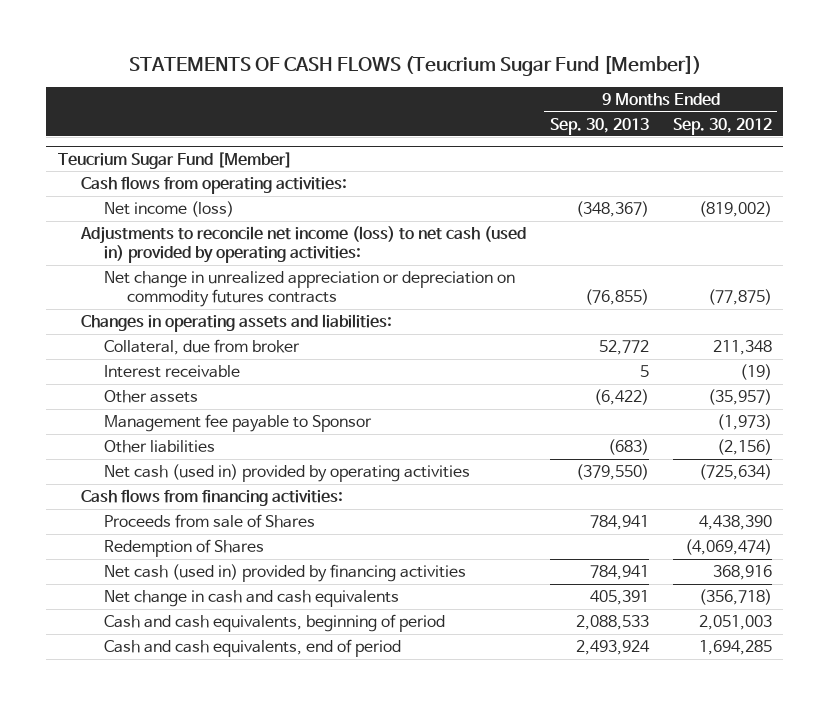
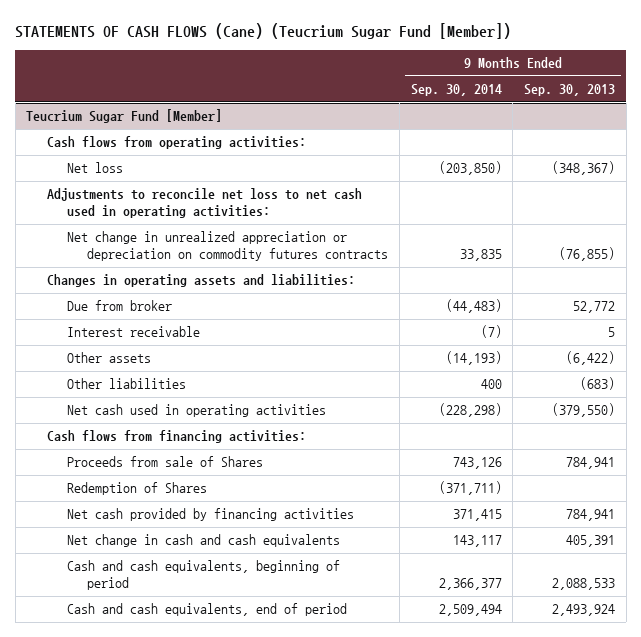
- STATEMENTS OF CASH FLOWS (Teucrium Sugar Fund [Member])
+ STATEMENTS OF CASH FLOWS (Cane) (Teucrium Sugar Fund [Member])
- | 9 Months Ended Sep. 30, 2013 | 9 Months Ended Sep. 30, 2012
+ | 9 Months Ended Sep. 30, 2014 | 9 Months Ended Sep. 30, 2013
@ Teucrium Sugar Fund [Member]
- Net income (loss) | (348,367) | (819,002)
- Adjustments to reconcile net income (loss) to net cash (used in) provided by operating activities:
+ Net loss | (203,850) | (348,367)
+ Adjustments to reconcile net loss to net cash used in operating activities:
- Collateral, due from broker | 52,772 | 211,348
+ Due from broker | (44,483) | 52,772
- Management fee payable to Sponsor | | (1,973)
- Net cash (used in) provided by operating activities | (379,550) | (725,634)
+ Net cash used in operating activities | (228,298) | (379,550)
- Net cash (used in) provided by financing activities | 784,941 | 368,916
+ Net cash provided by financing activities | 371,415 | 784,941

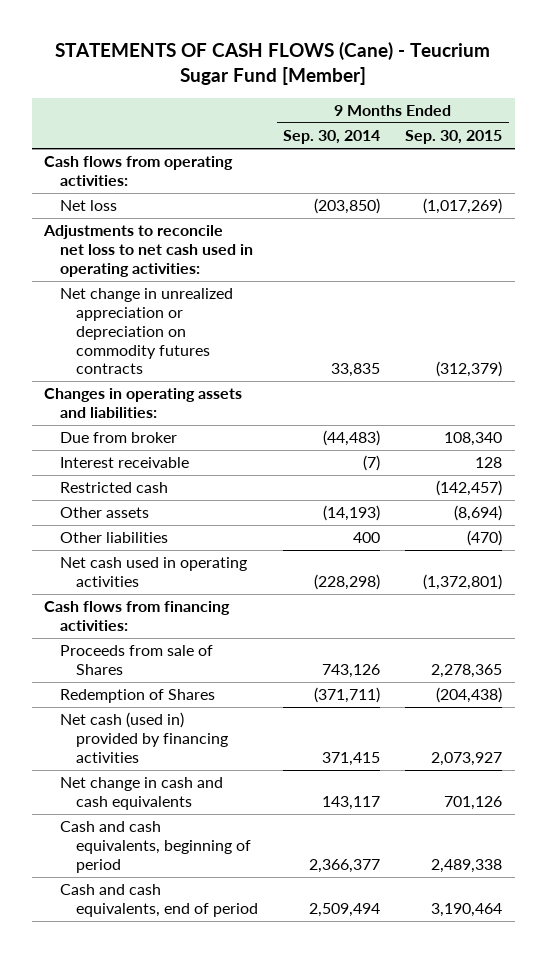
- STATEMENTS OF CASH FLOWS (Cane) (Teucrium Sugar Fund [Member])
+ STATEMENTS OF CASH FLOWS (Cane) - Teucrium Sugar Fund [Member]
- | 9 Months Ended Sep. 30, 2014 | 9 Months Ended Sep. 30, 2013
+ | 9 Months Ended Sep. 30, 2014 | 9 Months Ended Sep. 30, 2015
- Teucrium Sugar Fund [Member]
+ Restricted cash | | (142,457)
- Net cash provided by financing activities | 371,415 | 784,941
+ Net cash (used in) provided by financing activities | 371,415 | 2,073,927

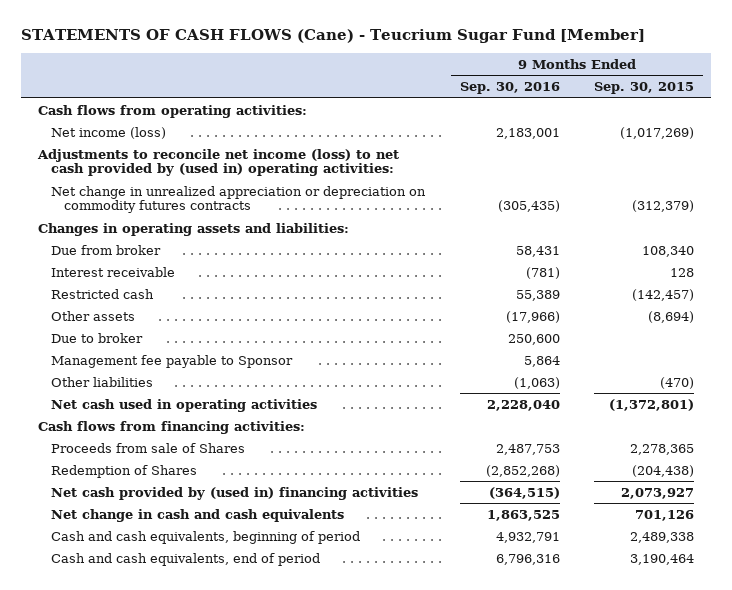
- | 9 Months Ended Sep. 30, 2014 | 9 Months Ended Sep. 30, 2015
+ | 9 Months Ended Sep. 30, 2016 | 9 Months Ended Sep. 30, 2015
- Net loss | (203,850) | (1,017,269)
- Adjustments to reconcile net loss to net cash used in operating activities:
+ Net income (loss) | 2,183,001 | (1,017,269)
+ Adjustments to reconcile net income (loss) to net cash provided by (used in) operating activities:
+ Due to broker | 250,600 |
+ Management fee payable to Sponsor | 5,864 |
- Net cash (used in) provided by financing activities | 371,415 | 2,073,927
+ Net cash provided by (used in) financing activities | (364,515) | 2,073,927

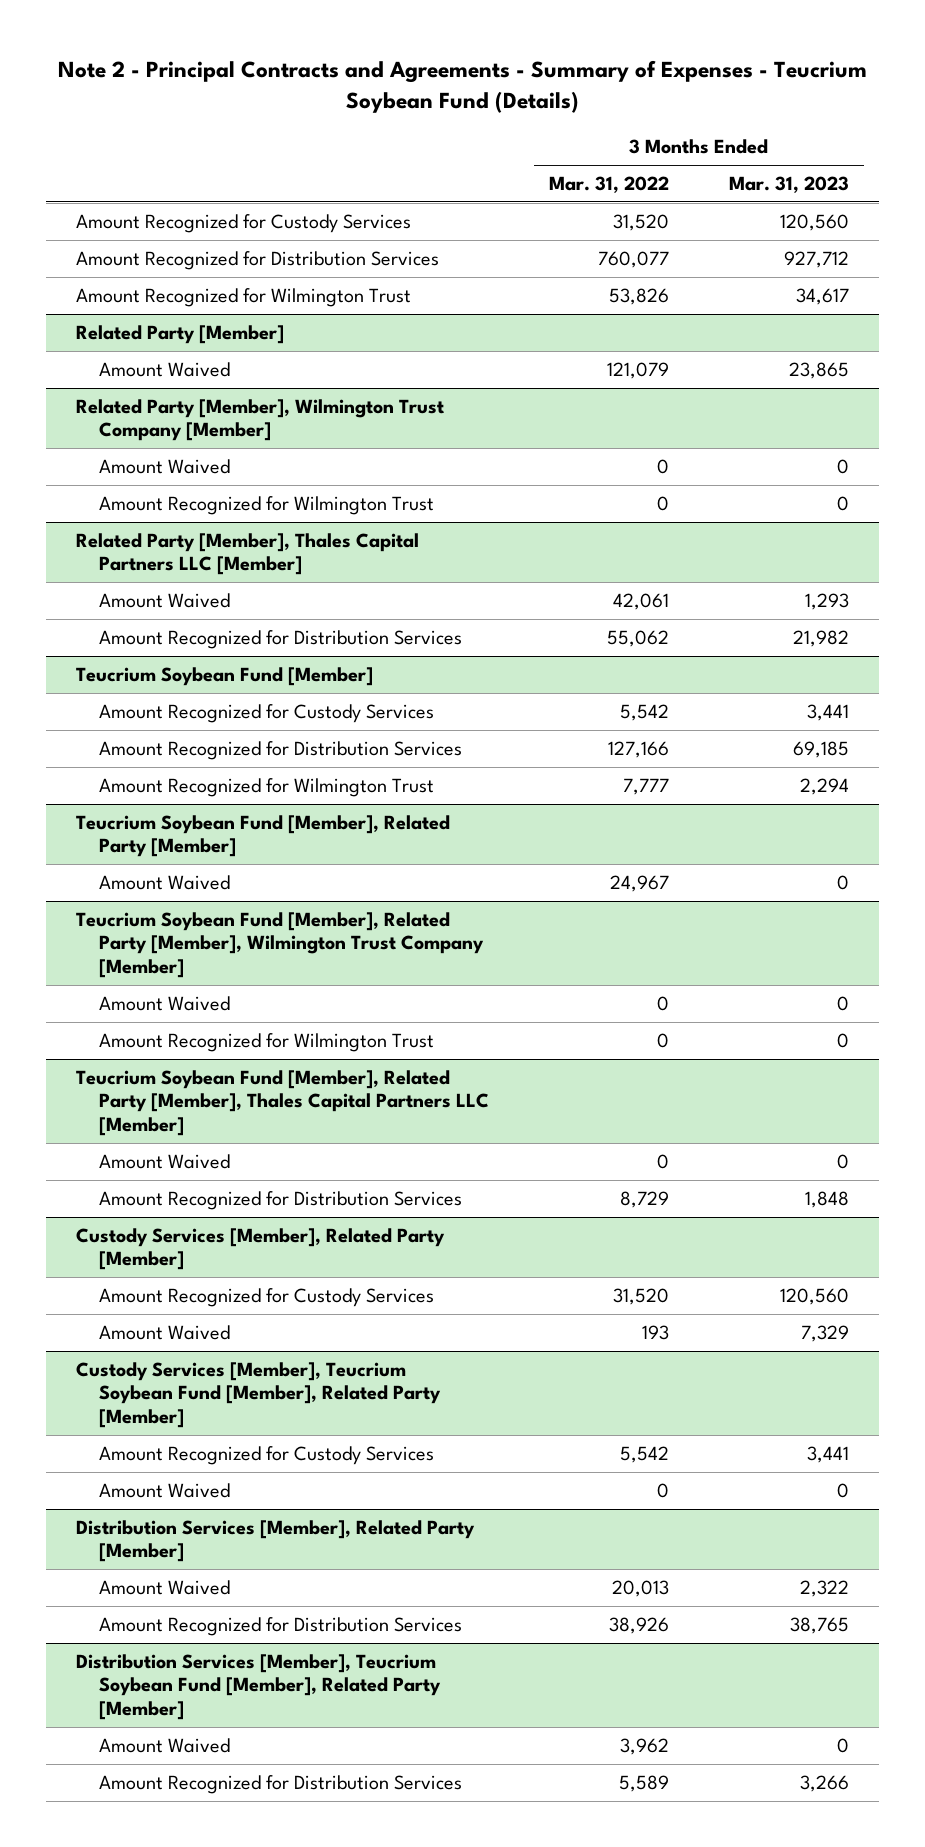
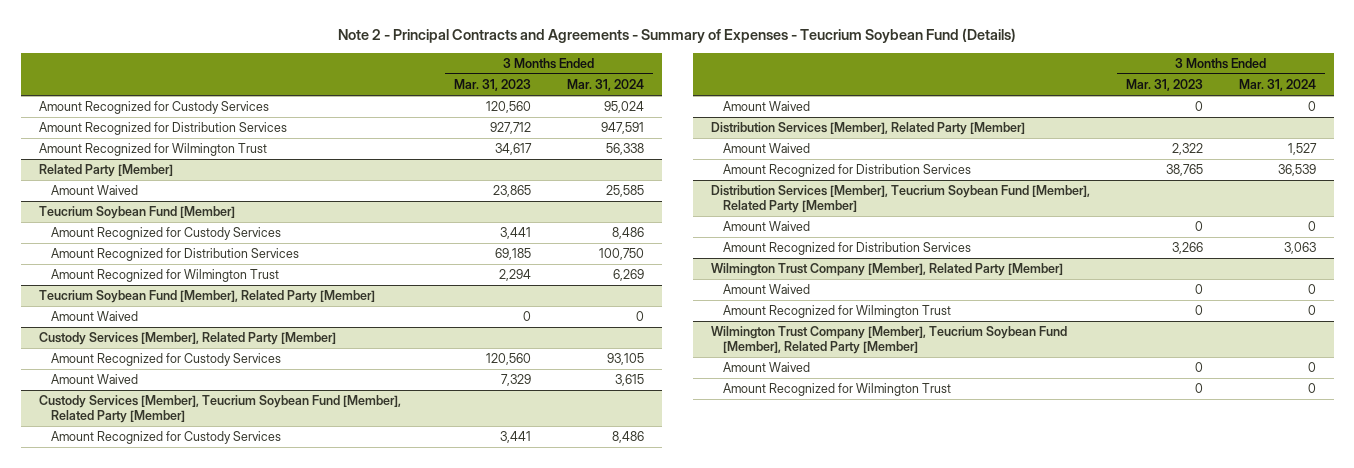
- | 3 Months Ended Mar. 31, 2022 | 3 Months Ended Mar. 31, 2023
+ | 3 Months Ended Mar. 31, 2023 | 3 Months Ended Mar. 31, 2024
- Related Party [Member], Wilmington Trust Company [Member]
- Amount Waived | 0 | 0
- Amount Recognized for Wilmington Trust | 0 | 0
- Related Party [Member], Thales Capital Partners LLC [Member]
- Amount Waived | 42,061 | 1,293
- Amount Recognized for Distribution Services | 55,062 | 21,982
- Teucrium Soybean Fund [Member], Related Party [Member], Wilmington Trust Company [Member]
- Amount Waived | 0 | 0
- Amount Recognized for Wilmington Trust | 0 | 0
- Teucrium Soybean Fund [Member], Related Party [Member], Thales Capital Partners LLC [Member]
- Amount Waived | 0 | 0
- Amount Recognized for Distribution Services | 8,729 | 1,848
+ Wilmington Trust Company [Member], Related Party [Member]
+ Amount Waived | 0 | 0
+ Amount Recognized for Wilmington Trust | 0 | 0
+ Wilmington Trust Company [Member], Teucrium Soybean Fund [Member], Related Party [Member]
+ Amount Waived | 0 | 0
+ Amount Recognized for Wilmington Trust | 0 | 0

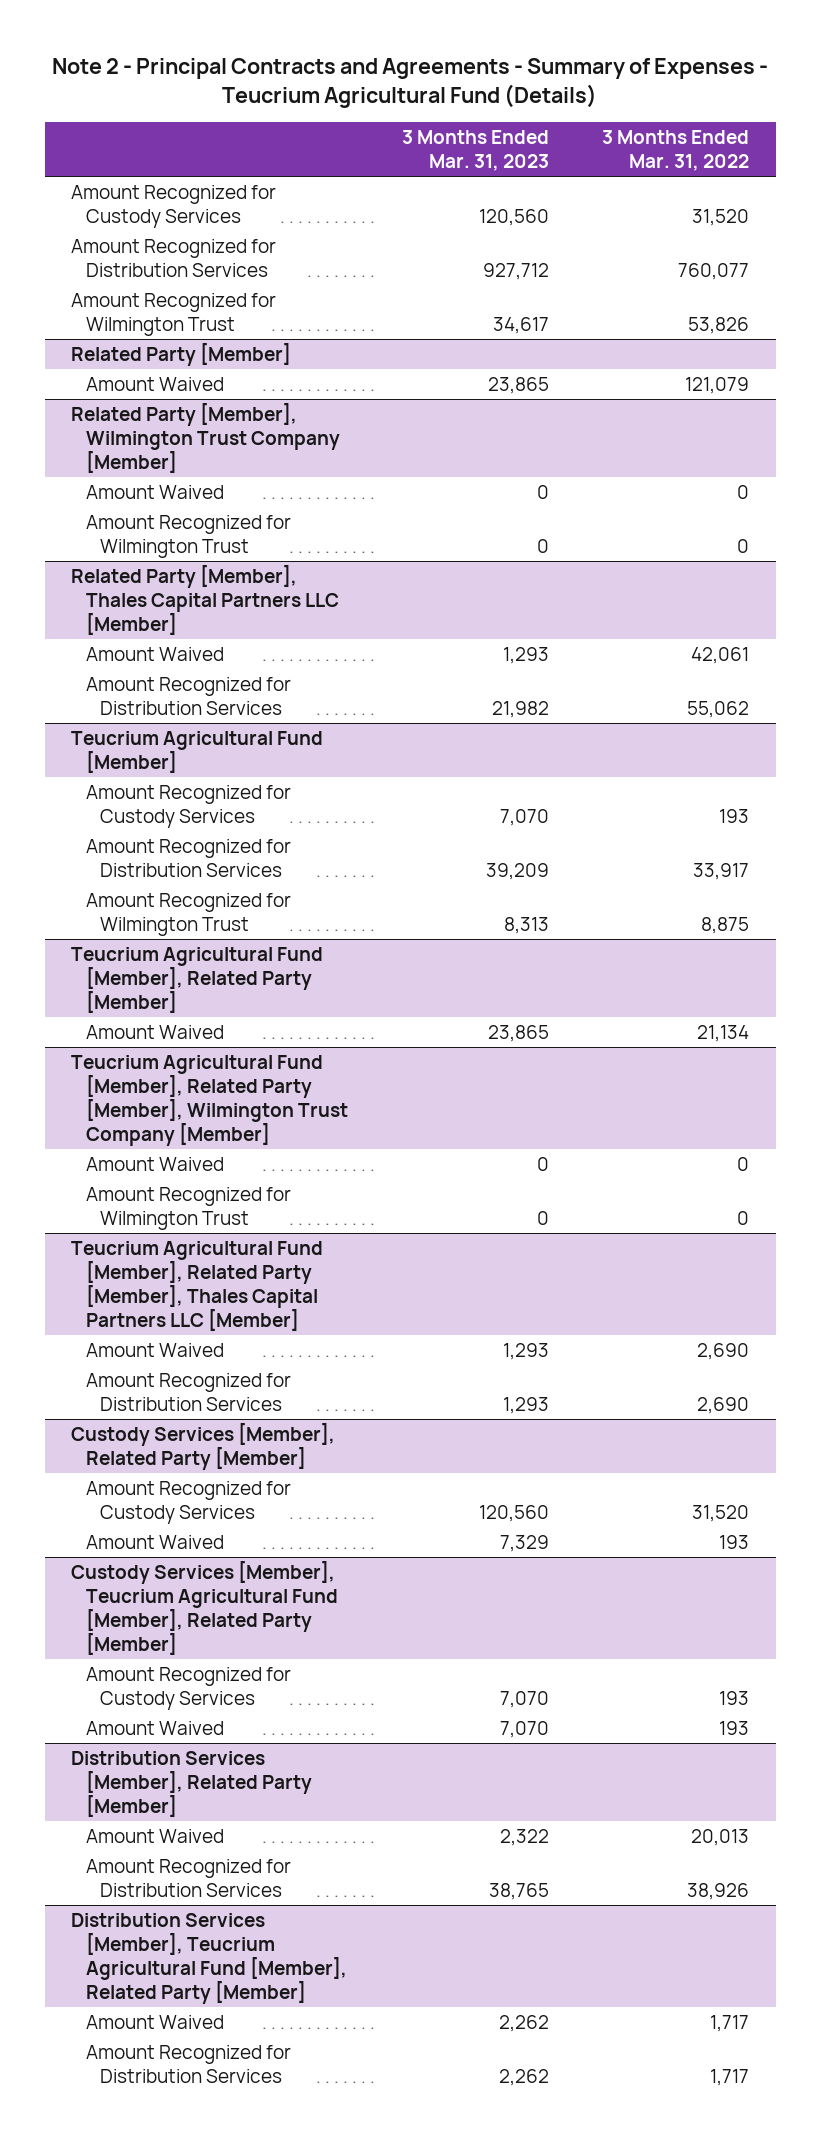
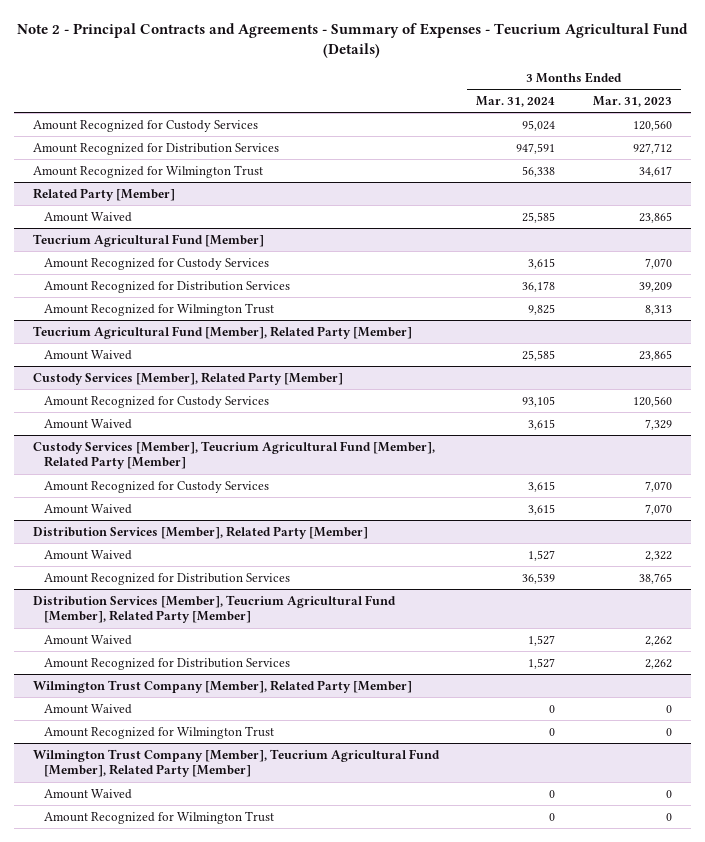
- | 3 Months Ended Mar. 31, 2023 | 3 Months Ended Mar. 31, 2022
+ | 3 Months Ended Mar. 31, 2024 | 3 Months Ended Mar. 31, 2023
- Related Party [Member], Wilmington Trust Company [Member]
- Amount Waived | 0 | 0
- Amount Recognized for Wilmington Trust | 0 | 0
- Related Party [Member], Thales Capital Partners LLC [Member]
- Amount Waived | 1,293 | 42,061
- Amount Recognized for Distribution Services | 21,982 | 55,062
- Teucrium Agricultural Fund [Member], Related Party [Member], Wilmington Trust Company [Member]
- Amount Waived | 0 | 0
- Amount Recognized for Wilmington Trust | 0 | 0
- Teucrium Agricultural Fund [Member], Related Party [Member], Thales Capital Partners LLC [Member]
- Amount Waived | 1,293 | 2,690
- Amount Recognized for Distribution Services | 1,293 | 2,690
+ Wilmington Trust Company [Member], Related Party [Member]
+ Amount Waived | 0 | 0
+ Amount Recognized for Wilmington Trust | 0 | 0
+ Wilmington Trust Company [Member], Teucrium Agricultural Fund [Member], Related Party [Member]
+ Amount Waived | 0 | 0
+ Amount Recognized for Wilmington Trust | 0 | 0

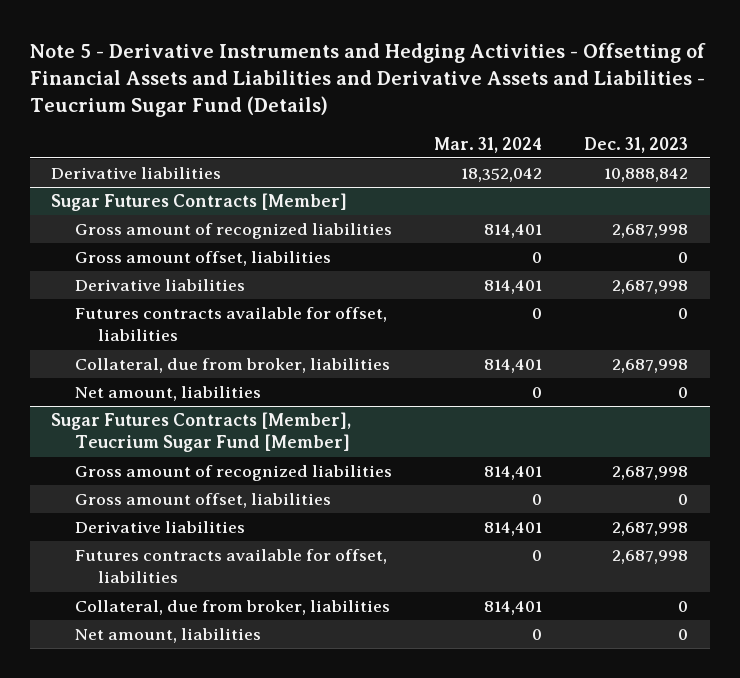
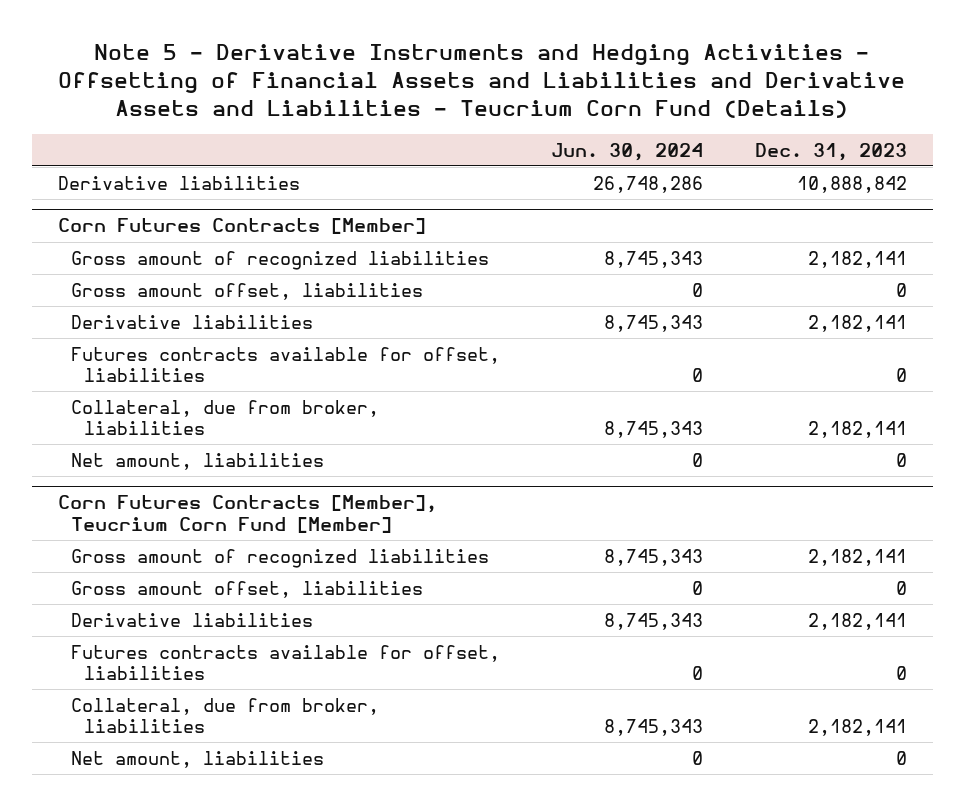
- Note 5 - Derivative Instruments and Hedging Activities - Offsetting of Financial Assets and Liabilities and Derivative Assets and Liabilities - Teucrium Sugar Fund (Details)
+ Note 5 - Derivative Instruments and Hedging Activities - Offsetting of Financial Assets and Liabilities and Derivative Assets and Liabilities - Teucrium Corn Fund (Details)
- | Mar. 31, 2024 | Dec. 31, 2023
+ | Jun. 30, 2024 | Dec. 31, 2023
- Sugar Futures Contracts [Member]
- Gross amount of recognized liabilities | 814,401 | 2,687,998
+ Corn Futures Contracts [Member]
+ Gross amount of recognized liabilities | 8,745,343 | 2,182,141
- Derivative liabilities | 814,401 | 2,687,998
+ Derivative liabilities | 8,745,343 | 2,182,141
- Collateral, due from broker, liabilities | 814,401 | 2,687,998
+ Collateral, due from broker, liabilities | 8,745,343 | 2,182,141
- Sugar Futures Contracts [Member], Teucrium Sugar Fund [Member]
- Gross amount of recognized liabilities | 814,401 | 2,687,998
+ Corn Futures Contracts [Member], Teucrium Corn Fund [Member]
+ Gross amount of recognized liabilities | 8,745,343 | 2,182,141
- Derivative liabilities | 814,401 | 2,687,998
- Futures contracts available for offset, liabilities | 0 | 2,687,998
- Collateral, due from broker, liabilities | 814,401 | 0
+ Derivative liabilities | 8,745,343 | 2,182,141
+ Futures contracts available for offset, liabilities | 0 | 0
+ Collateral, due from broker, liabilities | 8,745,343 | 2,182,141

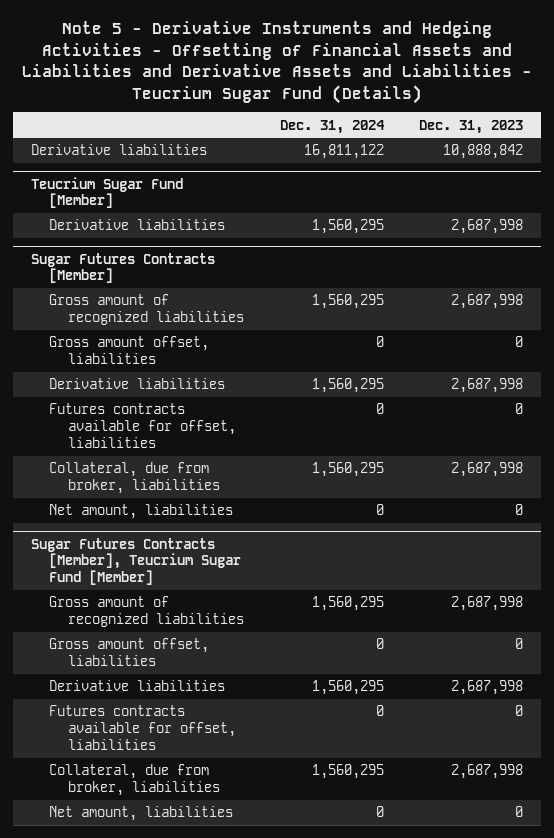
- Note 5 - Derivative Instruments and Hedging Activities - Offsetting of Financial Assets and Liabilities and Derivative Assets and Liabilities - Teucrium Corn Fund (Details)
+ Note 5 - Derivative Instruments and Hedging Activities - Offsetting of Financial Assets and Liabilities and Derivative Assets and Liabilities - Teucrium Sugar Fund (Details)
- | Jun. 30, 2024 | Dec. 31, 2023
+ | Dec. 31, 2024 | Dec. 31, 2023
- Corn Futures Contracts [Member]
- Gross amount of recognized liabilities | 8,745,343 | 2,182,141
+ Teucrium Sugar Fund [Member]
+ Derivative liabilities | 1,560,295 | 2,687,998
+ Sugar Futures Contracts [Member]
+ Gross amount of recognized liabilities | 1,560,295 | 2,687,998
- Derivative liabilities | 8,745,343 | 2,182,141
+ Derivative liabilities | 1,560,295 | 2,687,998
- Collateral, due from broker, liabilities | 8,745,343 | 2,182,141
+ Collateral, due from broker, liabilities | 1,560,295 | 2,687,998
- Corn Futures Contracts [Member], Teucrium Corn Fund [Member]
- Gross amount of recognized liabilities | 8,745,343 | 2,182,141
+ Sugar Futures Contracts [Member], Teucrium Sugar Fund [Member]
+ Gross amount of recognized liabilities | 1,560,295 | 2,687,998
- Derivative liabilities | 8,745,343 | 2,182,141
+ Derivative liabilities | 1,560,295 | 2,687,998
- Collateral, due from broker, liabilities | 8,745,343 | 2,182,141
+ Collateral, due from broker, liabilities | 1,560,295 | 2,687,998

